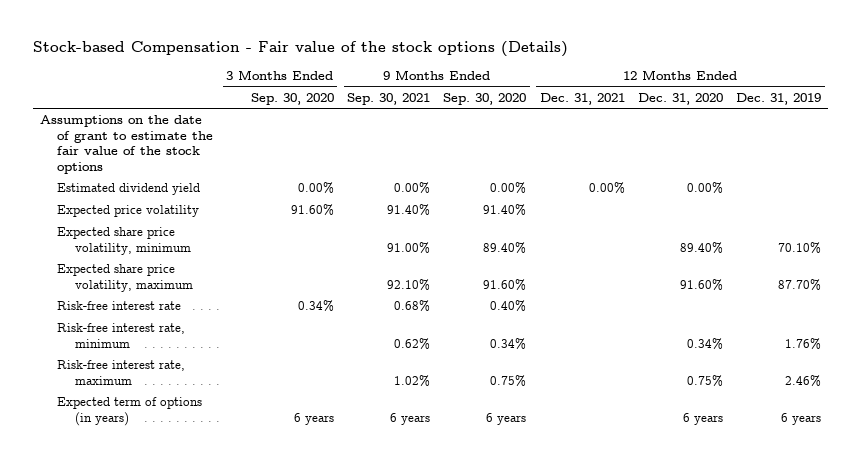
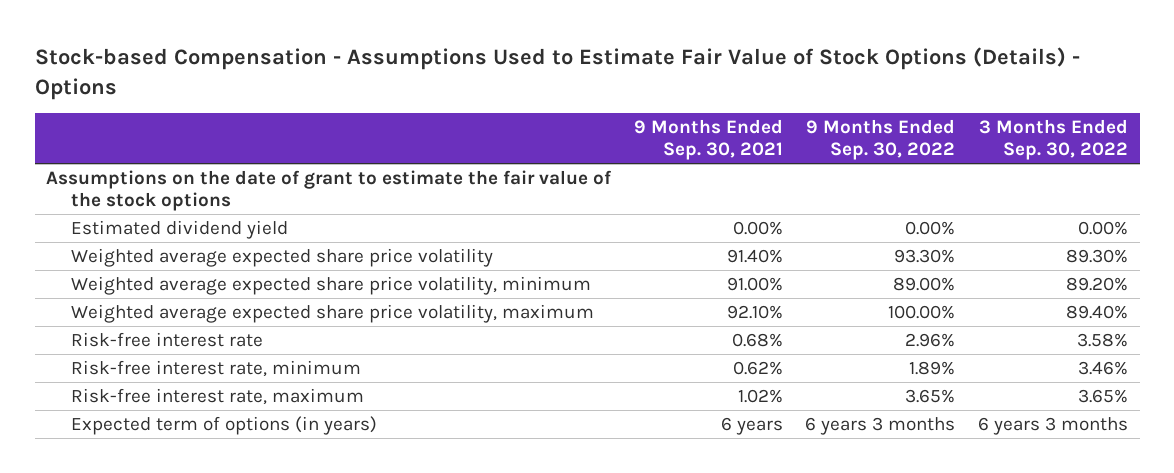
- Stock-based Compensation - Fair value of the stock options (Details)
+ Stock-based Compensation - Assumptions Used to Estimate Fair Value of Stock Options (Details) - Options
- | 3 Months Ended Sep. 30, 2020 | 9 Months Ended Sep. 30, 2021 | 9 Months Ended Sep. 30, 2020 | 12 Months Ended Dec. 31, 2021 | 12 Months Ended Dec. 31, 2020 | 12 Months Ended Dec. 31, 2019
+ | 9 Months Ended Sep. 30, 2021 | 9 Months Ended Sep. 30, 2022 | 3 Months Ended Sep. 30, 2022
- Expected price volatility | 91.60% | 91.40% | 91.40% | | |
- Expected share price volatility, minimum | | 91.00% | 89.40% | | 89.40% | 70.10%
- Expected share price volatility, maximum | | 92.10% | 91.60% | | 91.60% | 87.70%
+ Weighted average expected share price volatility | 91.40% | 93.30% | 89.30%
+ Weighted average expected share price volatility, minimum | 91.00% | 89.00% | 89.20%
+ Weighted average expected share price volatility, maximum | 92.10% | 100.00% | 89.40%

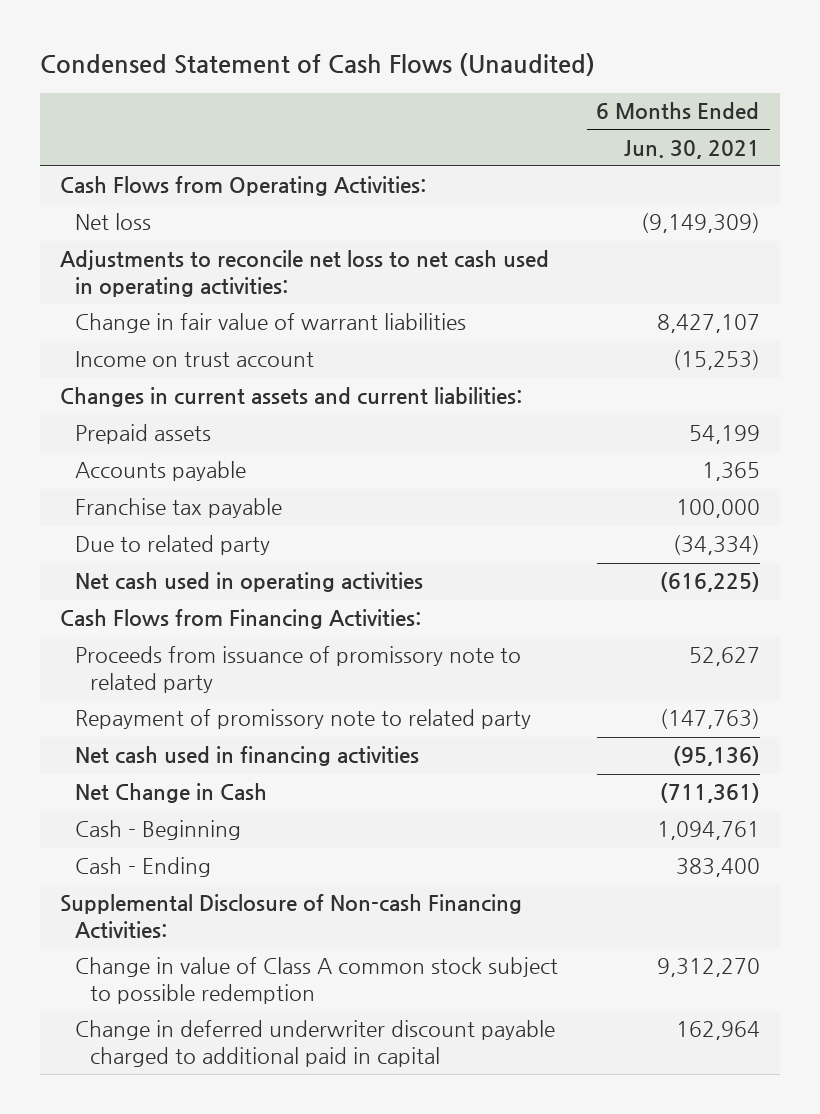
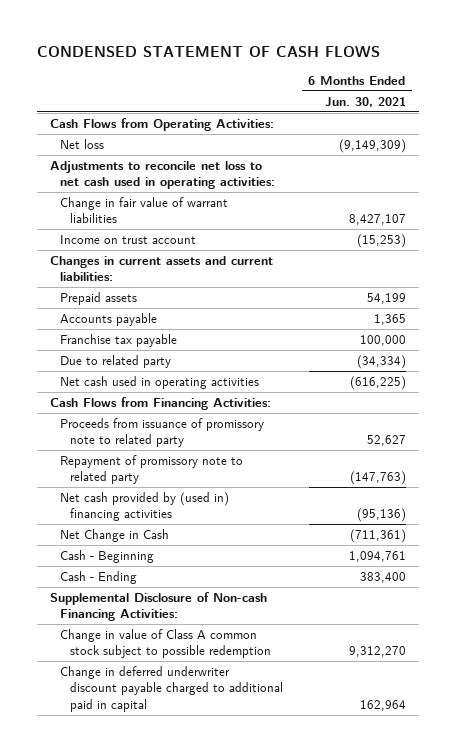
- Condensed Statement of Cash Flows (Unaudited)
+ CONDENSED STATEMENT OF CASH FLOWS
- Net cash used in financing activities | (95,136)
+ Net cash provided by (used in) financing activities | (95,136)

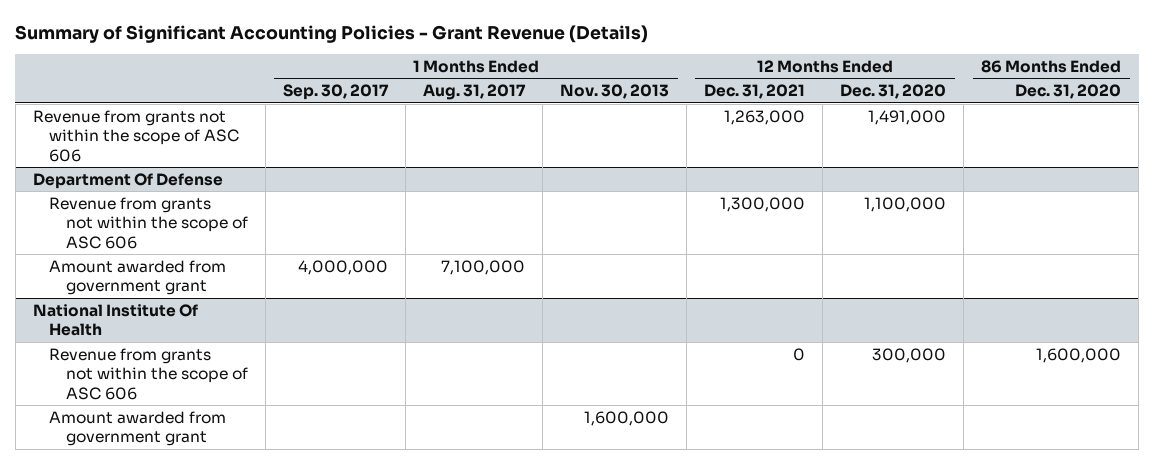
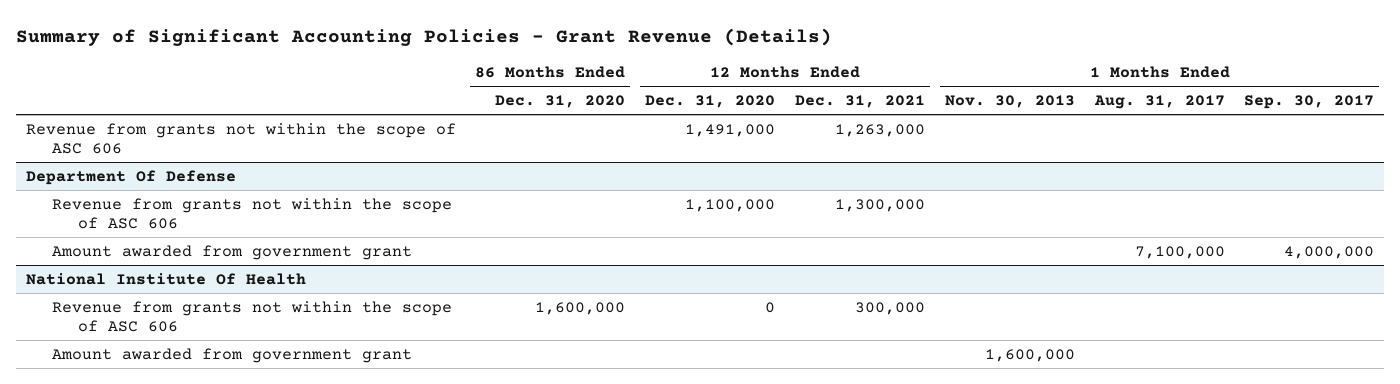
- | 1 Months Ended Sep. 30, 2017 | 1 Months Ended Aug. 31, 2017 | 1 Months Ended Nov. 30, 2013 | 12 Months Ended Dec. 31, 2021 | 12 Months Ended Dec. 31, 2020 | 86 Months Ended Dec. 31, 2020
+ | 86 Months Ended Dec. 31, 2020 | 12 Months Ended Dec. 31, 2020 | 12 Months Ended Dec. 31, 2021 | 1 Months Ended Nov. 30, 2013 | 1 Months Ended Aug. 31, 2017 | 1 Months Ended Sep. 30, 2017
@ National Institute Of Health
- Revenue from grants not within the scope of ASC 606 | | | | 0 | 300,000 | 1,600,000
+ Revenue from grants not within the scope of ASC 606 | 1,600,000 | 0 | 300,000 | | |

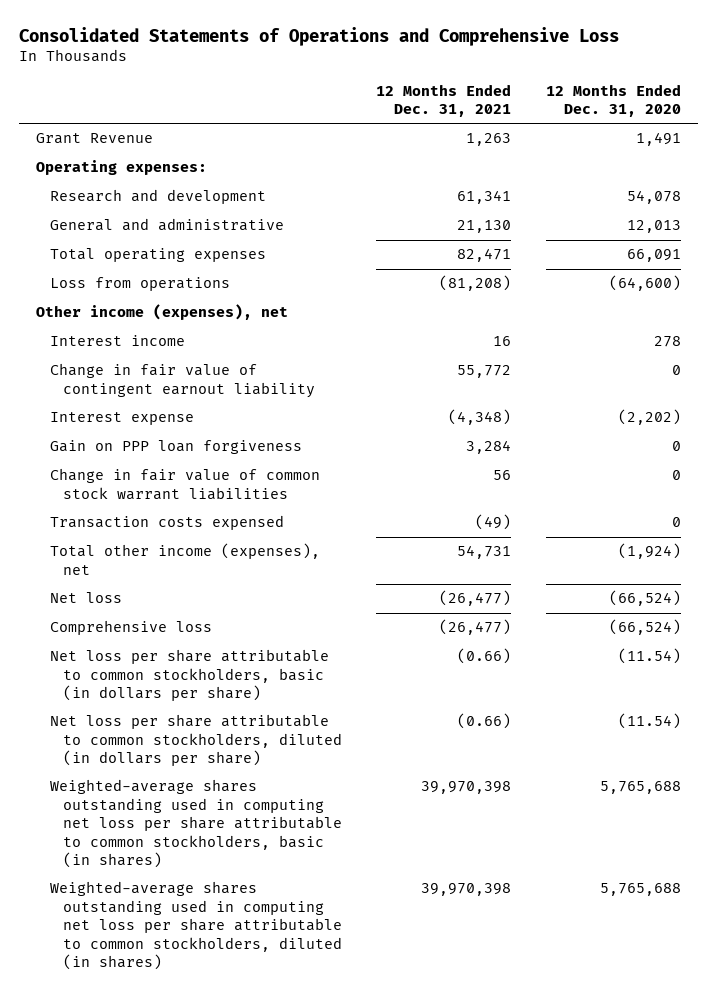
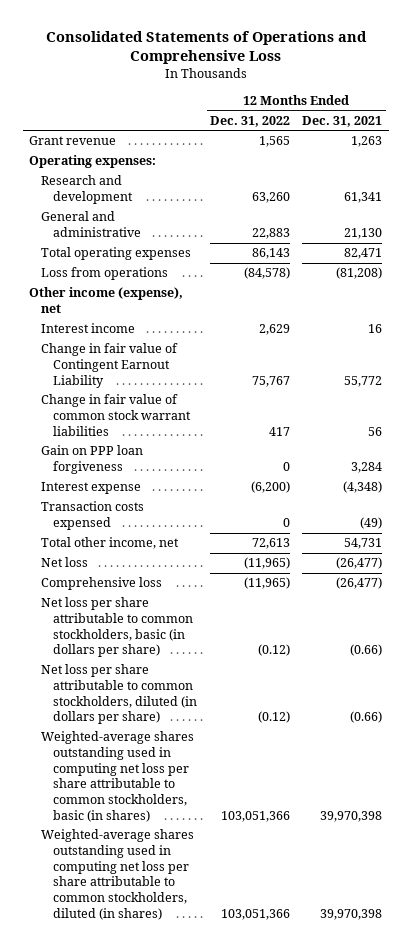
- | 12 Months Ended Dec. 31, 2021 | 12 Months Ended Dec. 31, 2020
+ | 12 Months Ended Dec. 31, 2022 | 12 Months Ended Dec. 31, 2021
- Grant Revenue | 1,263 | 1,491
+ Grant revenue | 1,565 | 1,263
- Other income (expenses), net
+ Other income (expense), net
- Change in fair value of contingent earnout liability | 55,772 | 0
+ Change in fair value of Contingent Earnout Liability | 75,767 | 55,772
moved down: Gain on PPP loan forgiveness | 0 | 3,284
moved down: Interest expense | (6,200) | (4,348)
- Total other income (expenses), net | 54,731 | (1,924)
+ Total other income, net | 72,613 | 54,731

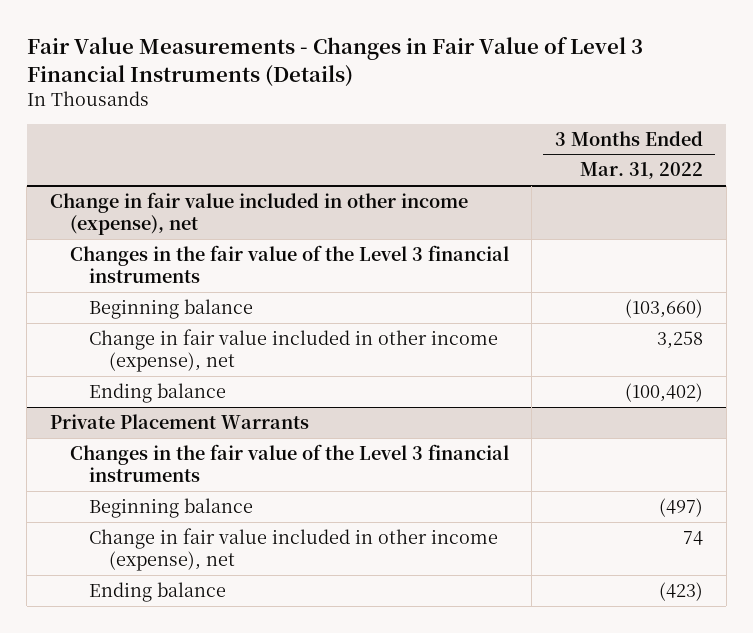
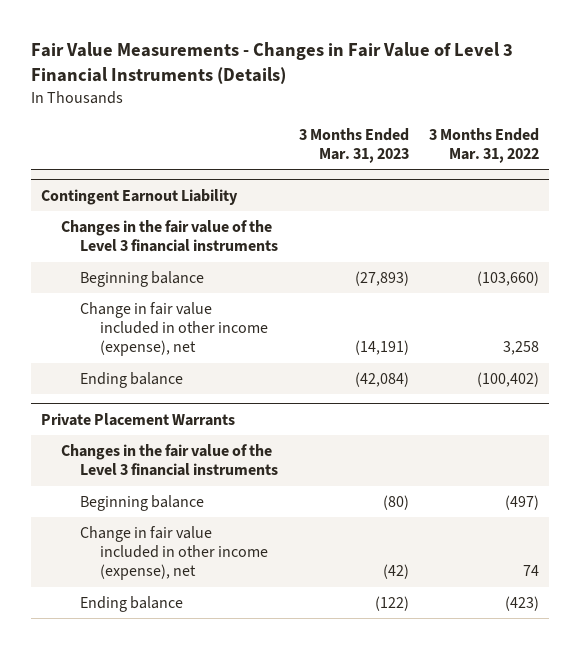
- | 3 Months Ended Mar. 31, 2022
+ | 3 Months Ended Mar. 31, 2023 | 3 Months Ended Mar. 31, 2022
- Change in fair value included in other income (expense), net
+ Contingent Earnout Liability

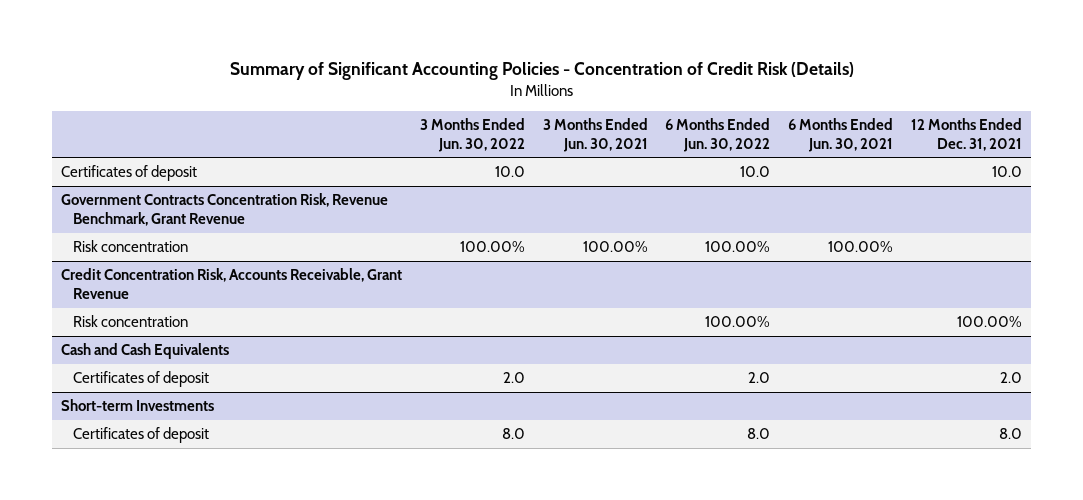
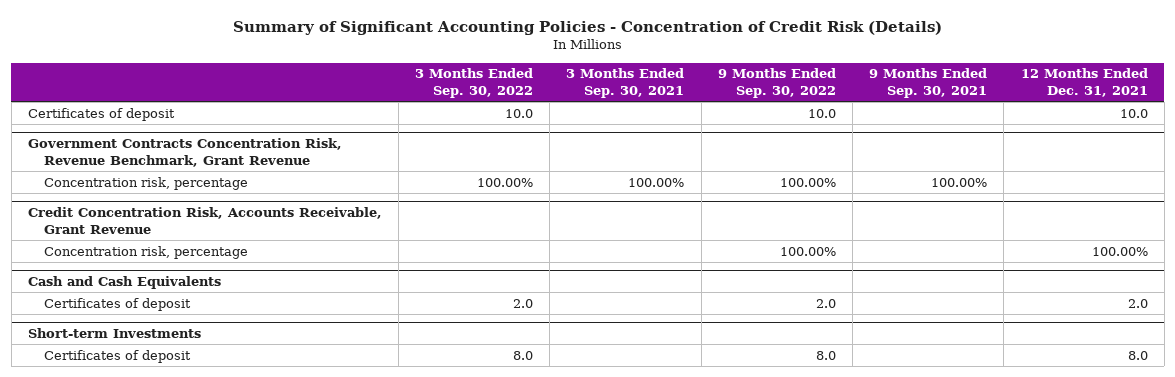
- | 3 Months Ended Jun. 30, 2022 | 3 Months Ended Jun. 30, 2021 | 6 Months Ended Jun. 30, 2022 | 6 Months Ended Jun. 30, 2021 | 12 Months Ended Dec. 31, 2021
+ | 3 Months Ended Sep. 30, 2022 | 3 Months Ended Sep. 30, 2021 | 9 Months Ended Sep. 30, 2022 | 9 Months Ended Sep. 30, 2021 | 12 Months Ended Dec. 31, 2021
@ Government Contracts Concentration Risk, Revenue Benchmark, Grant Revenue
- Risk concentration | 100.00% | 100.00% | 100.00% | 100.00% |
+ Concentration risk, percentage | 100.00% | 100.00% | 100.00% | 100.00% |
@ Credit Concentration Risk, Accounts Receivable, Grant Revenue
- Risk concentration | | | 100.00% | | 100.00%
+ Concentration risk, percentage | | | 100.00% | | 100.00%

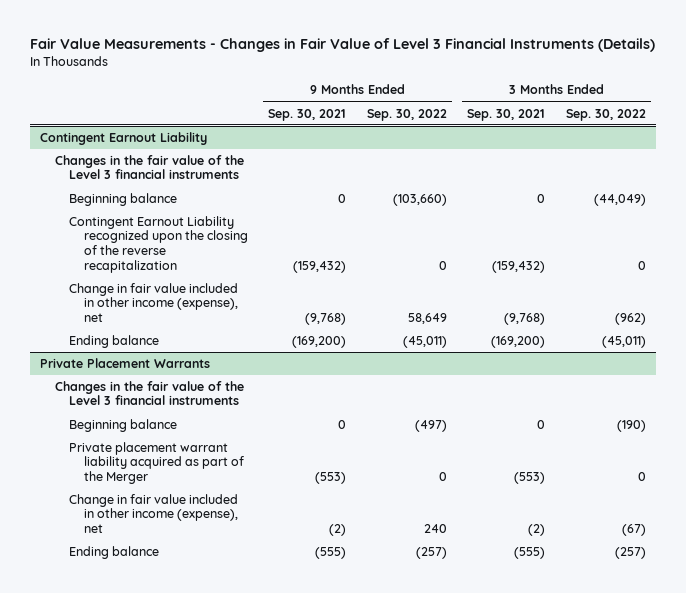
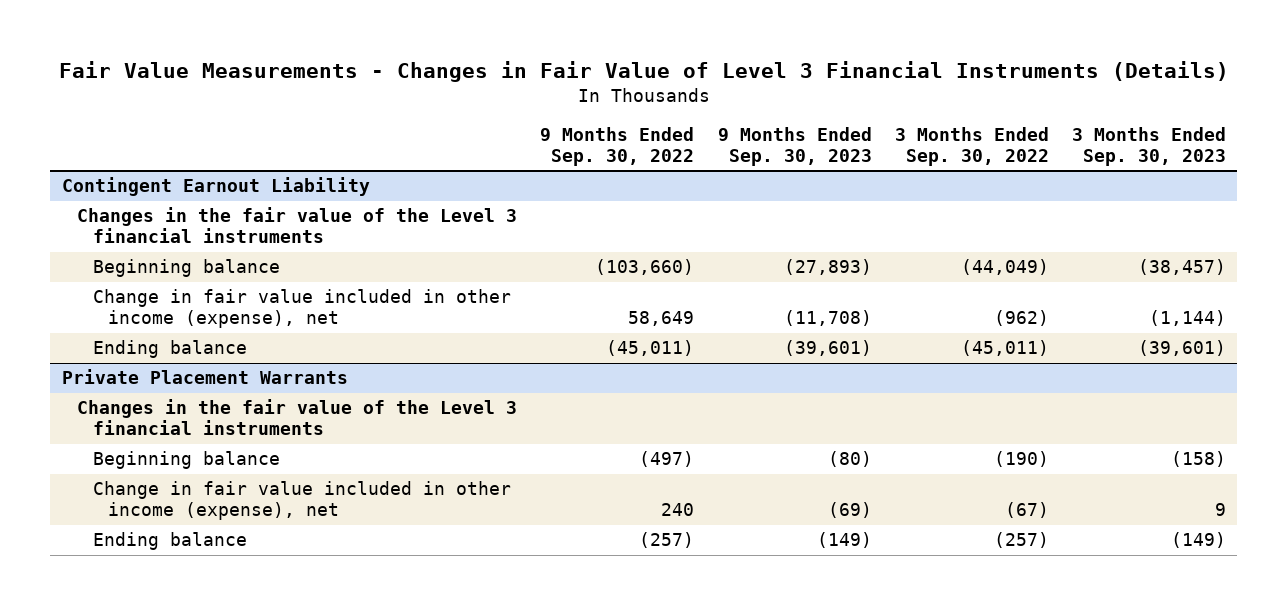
- | 9 Months Ended Sep. 30, 2021 | 9 Months Ended Sep. 30, 2022 | 3 Months Ended Sep. 30, 2021 | 3 Months Ended Sep. 30, 2022
+ | 9 Months Ended Sep. 30, 2022 | 9 Months Ended Sep. 30, 2023 | 3 Months Ended Sep. 30, 2022 | 3 Months Ended Sep. 30, 2023
@ Contingent Earnout Liability
- Contingent Earnout Liability recognized upon the closing of the reverse recapitalization | (159,432) | 0 | (159,432) | 0
@ Private Placement Warrants
- Private placement warrant liability acquired as part of the Merger | (553) | 0 | (553) | 0

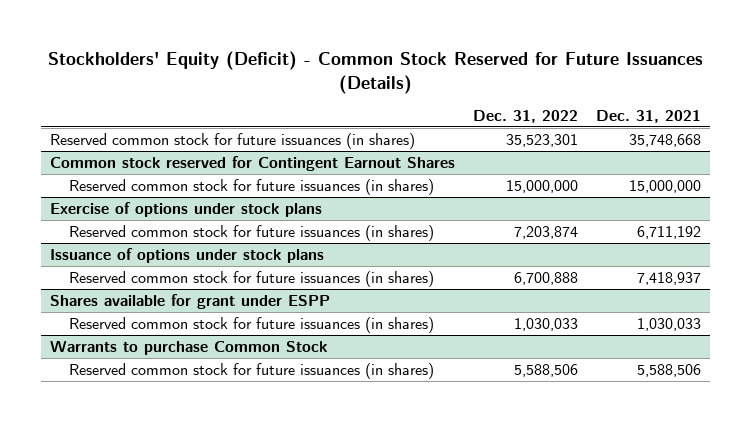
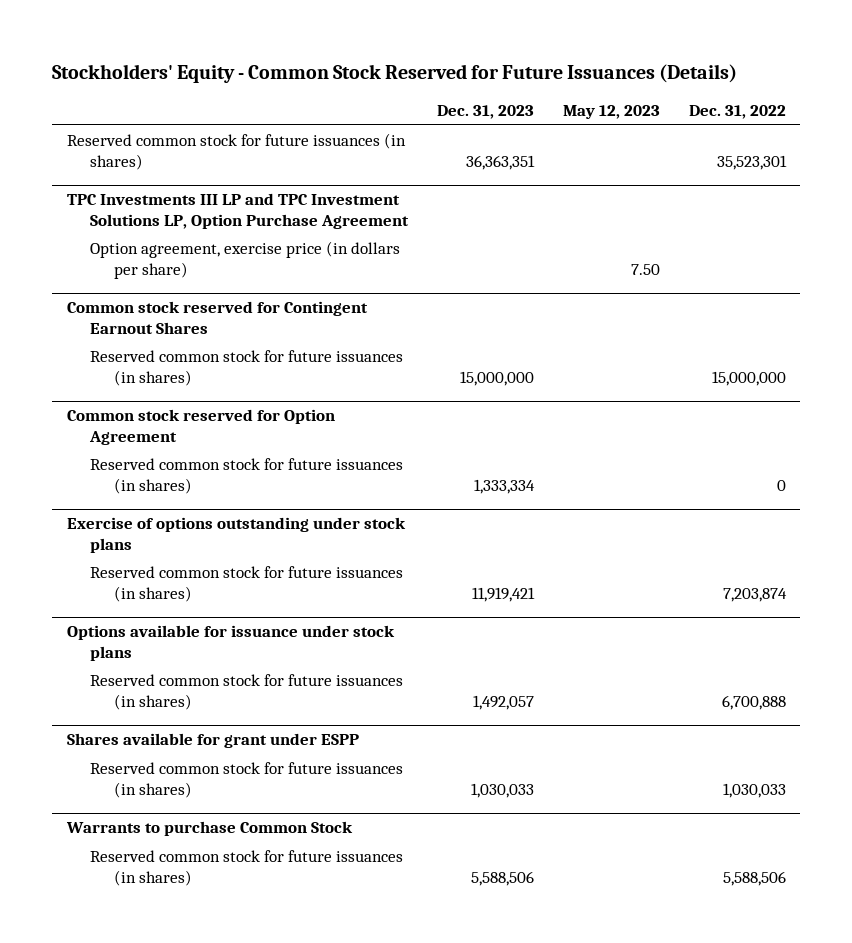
- Stockholders' Equity (Deficit) - Common Stock Reserved for Future Issuances (Details)
+ Stockholders' Equity - Common Stock Reserved for Future Issuances (Details)
- | Dec. 31, 2022 | Dec. 31, 2021
+ | Dec. 31, 2023 | May 12, 2023 | Dec. 31, 2022
+ TPC Investments III LP and TPC Investment Solutions LP, Option Purchase Agreement
+ Option agreement, exercise price (in dollars per share) | | 7.50 |
- Exercise of options under stock plans
+ Common stock reserved for Option Agreement
+ Reserved common stock for future issuances (in shares) | 1,333,334 | | 0
+ Exercise of options outstanding under stock plans
- Issuance of options under stock plans
+ Options available for issuance under stock plans

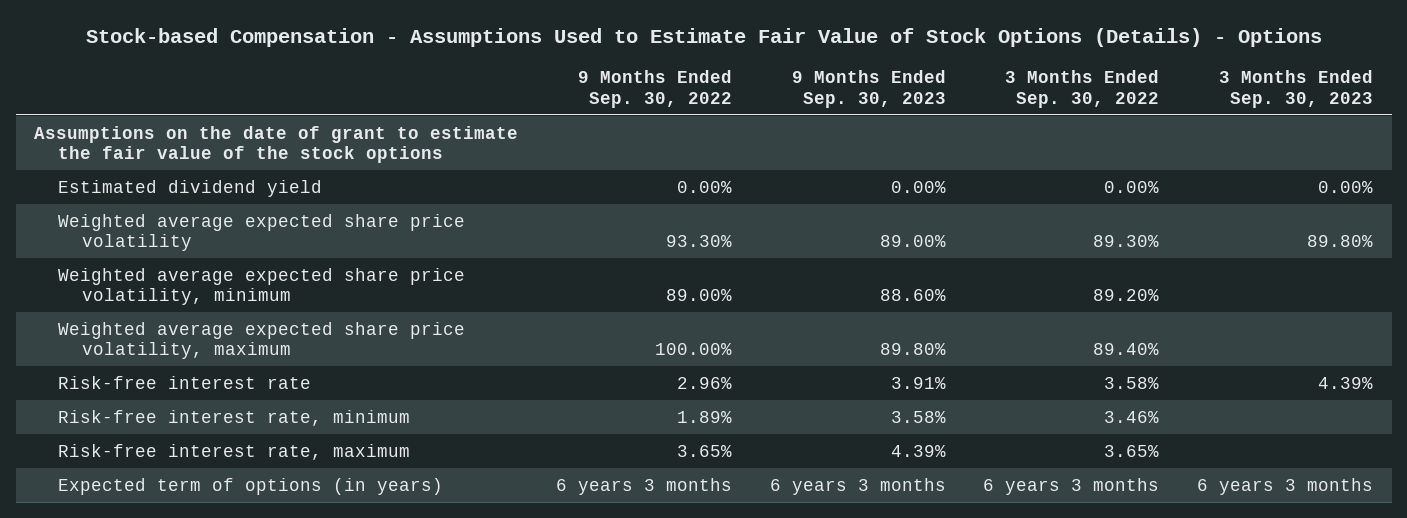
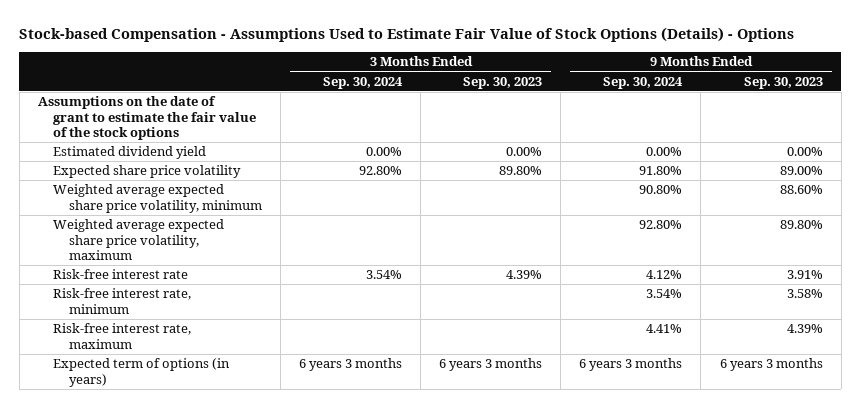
- | 9 Months Ended Sep. 30, 2022 | 9 Months Ended Sep. 30, 2023 | 3 Months Ended Sep. 30, 2022 | 3 Months Ended Sep. 30, 2023
+ | 3 Months Ended Sep. 30, 2024 | 3 Months Ended Sep. 30, 2023 | 9 Months Ended Sep. 30, 2024 | 9 Months Ended Sep. 30, 2023
- Weighted average expected share price volatility | 93.30% | 89.00% | 89.30% | 89.80%
+ Expected share price volatility | 92.80% | 89.80% | 91.80% | 89.00%

